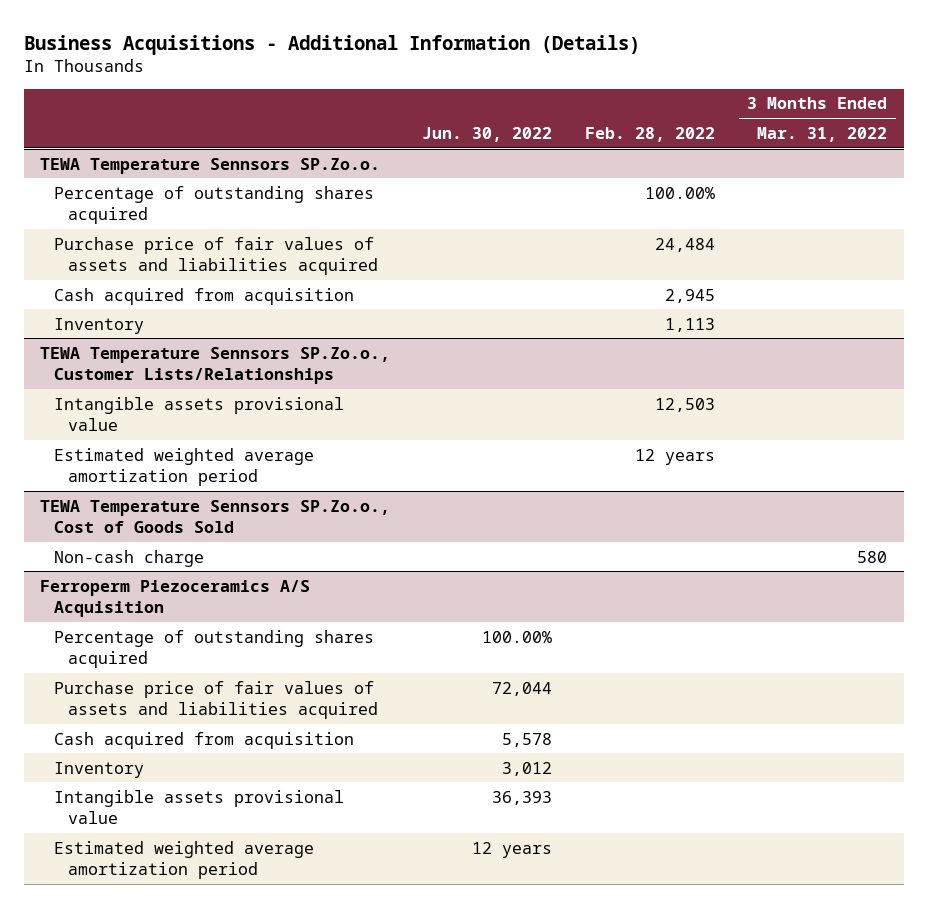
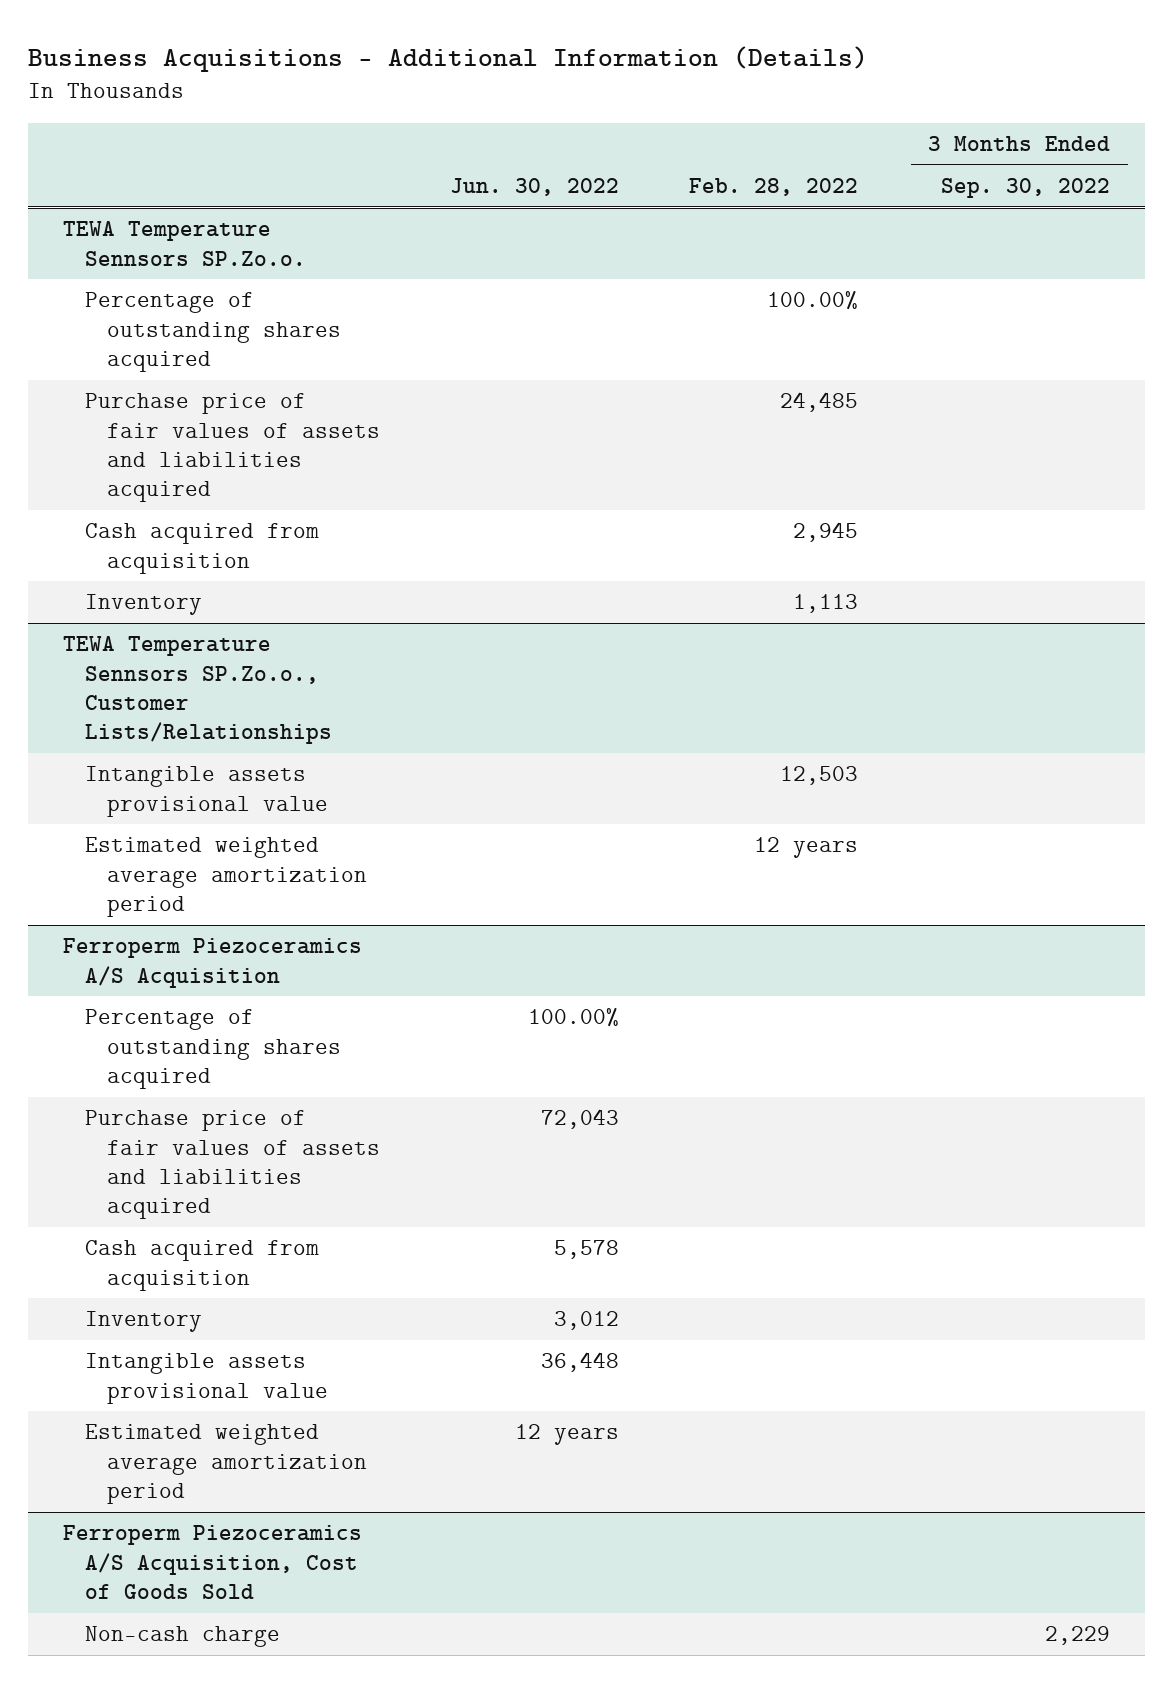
- | Jun. 30, 2022 | Feb. 28, 2022 | 3 Months Ended Mar. 31, 2022
+ | Jun. 30, 2022 | Feb. 28, 2022 | 3 Months Ended Sep. 30, 2022
@ TEWA Temperature Sennsors SP.Zo.o.
- Purchase price of fair values of assets and liabilities acquired | | 24,484 |
+ Purchase price of fair values of assets and liabilities acquired | | 24,485 |
- TEWA Temperature Sennsors SP.Zo.o., Cost of Goods Sold
- Non-cash charge | | | 580
@ Ferroperm Piezoceramics A/S Acquisition
- Purchase price of fair values of assets and liabilities acquired | 72,044 | |
+ Purchase price of fair values of assets and liabilities acquired | 72,043 | |
- Intangible assets provisional value | 36,393 | |
+ Intangible assets provisional value | 36,448 | |
+ Ferroperm Piezoceramics A/S Acquisition, Cost of Goods Sold
+ Non-cash charge | | | 2,229

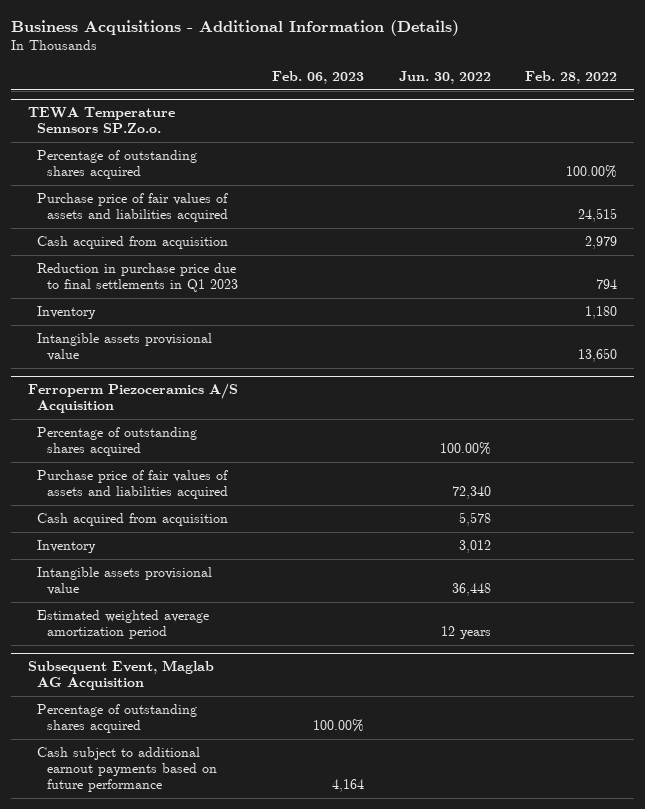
- | Jun. 30, 2022 | Feb. 28, 2022 | 3 Months Ended Sep. 30, 2022
+ | Feb. 06, 2023 | Jun. 30, 2022 | Feb. 28, 2022
@ TEWA Temperature Sennsors SP.Zo.o.
- Purchase price of fair values of assets and liabilities acquired | | 24,485 |
- Cash acquired from acquisition | | 2,945 |
- Inventory | | 1,113 |
- TEWA Temperature Sennsors SP.Zo.o., Customer Lists/Relationships
- Intangible assets provisional value | | 12,503 |
- Estimated weighted average amortization period | | 12 years |
@ TEWA Temperature Sennsors SP.Zo.o.
+ Purchase price of fair values of assets and liabilities acquired | | | 24,515
+ Cash acquired from acquisition | | | 2,979
+ Reduction in purchase price due to final settlements in Q1 2023 | | | 794
+ Inventory | | | 1,180
+ Intangible assets provisional value | | | 13,650
@ Ferroperm Piezoceramics A/S Acquisition
- Purchase price of fair values of assets and liabilities acquired | 72,043 | |
+ Purchase price of fair values of assets and liabilities acquired | | 72,340 |
- Ferroperm Piezoceramics A/S Acquisition, Cost of Goods Sold
- Non-cash charge | | | 2,229
+ Subsequent Event, Maglab AG Acquisition
+ Percentage of outstanding shares acquired | 100.00% | |
+ Cash subject to additional earnout payments based on future performance | 4,164 | |

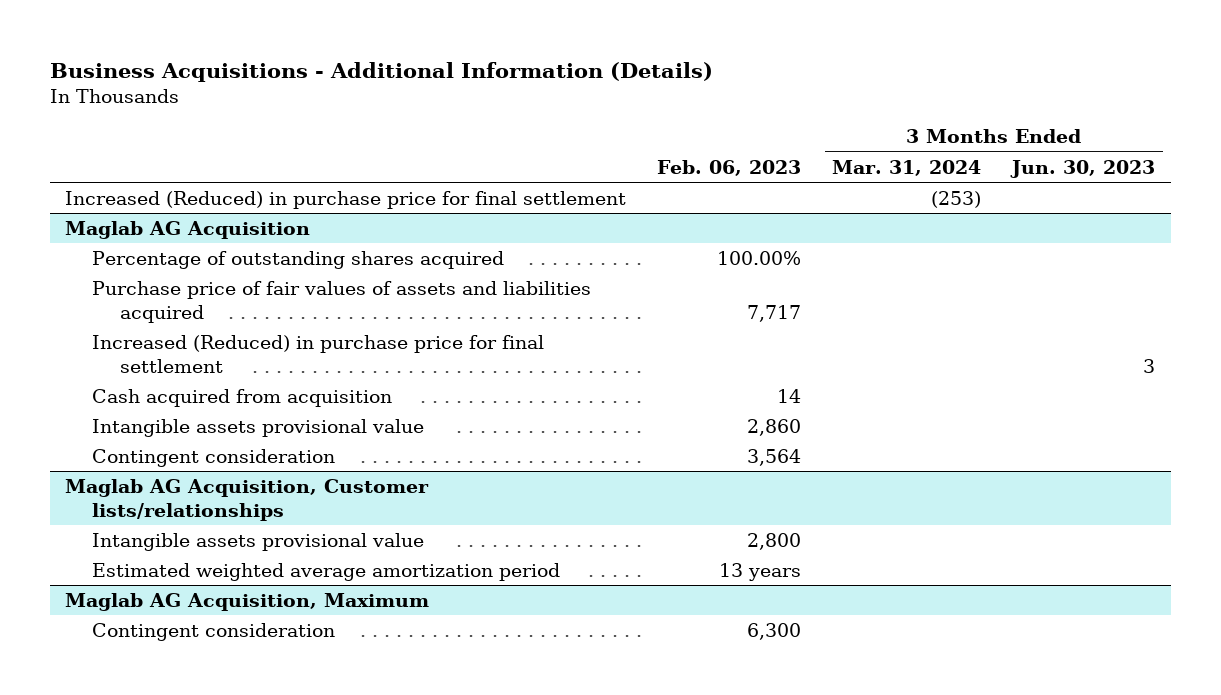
- | Feb. 06, 2023 | Jun. 30, 2022 | Feb. 28, 2022
+ | Feb. 06, 2023 | 3 Months Ended Mar. 31, 2024 | 3 Months Ended Jun. 30, 2023
- TEWA Temperature Sennsors SP.Zo.o.
- Percentage of outstanding shares acquired | | | 100.00%
- Purchase price of fair values of assets and liabilities acquired | | | 24,515
- Cash acquired from acquisition | | | 2,979
- Reduction in purchase price due to final settlements in Q1 2023 | | | 794
- Inventory | | | 1,180
- Intangible assets provisional value | | | 13,650
- Ferroperm Piezoceramics A/S Acquisition
- Percentage of outstanding shares acquired | | 100.00% |
- Purchase price of fair values of assets and liabilities acquired | | 72,340 |
- Cash acquired from acquisition | | 5,578 |
- Inventory | | 3,012 |
- Intangible assets provisional value | | 36,448 |
- Estimated weighted average amortization period | | 12 years |
- Subsequent Event, Maglab AG Acquisition
+ Increased (Reduced) in purchase price for final settlement | | (253) |
+ Maglab AG Acquisition
- Cash subject to additional earnout payments based on future performance | 4,164 | |
+ Purchase price of fair values of assets and liabilities acquired | 7,717 | |
+ Increased (Reduced) in purchase price for final settlement | | | 3
+ Cash acquired from acquisition | 14 | |
+ Intangible assets provisional value | 2,860 | |
+ Contingent consideration | 3,564 | |
+ Maglab AG Acquisition, Customer lists/relationships
+ Intangible assets provisional value | 2,800 | |
+ Estimated weighted average amortization period | 13 years | |
+ Maglab AG Acquisition, Maximum
+ Contingent consideration | 6,300 | |

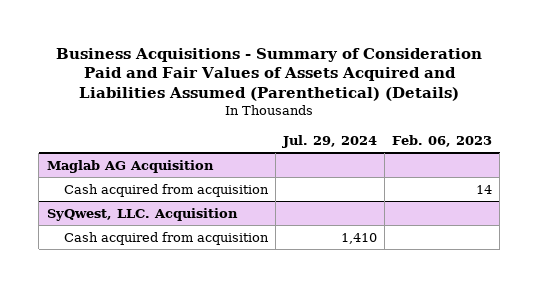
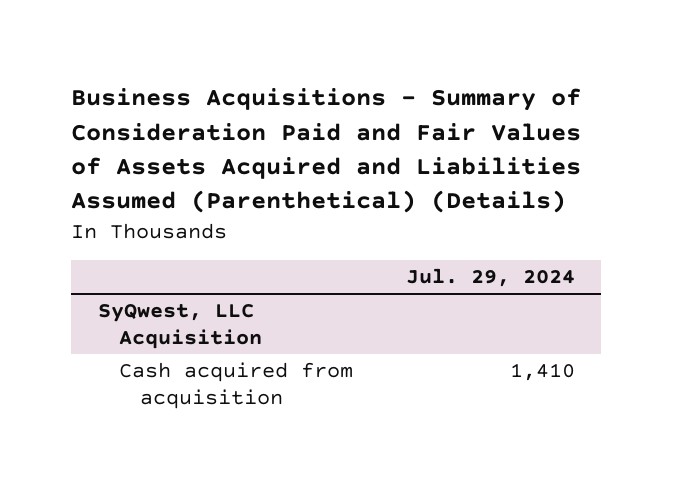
- | Jul. 29, 2024 | Feb. 06, 2023
+ | Jul. 29, 2024
- Maglab AG Acquisition
- Cash acquired from acquisition | | 14
- SyQwest, LLC. Acquisition
+ SyQwest, LLC Acquisition

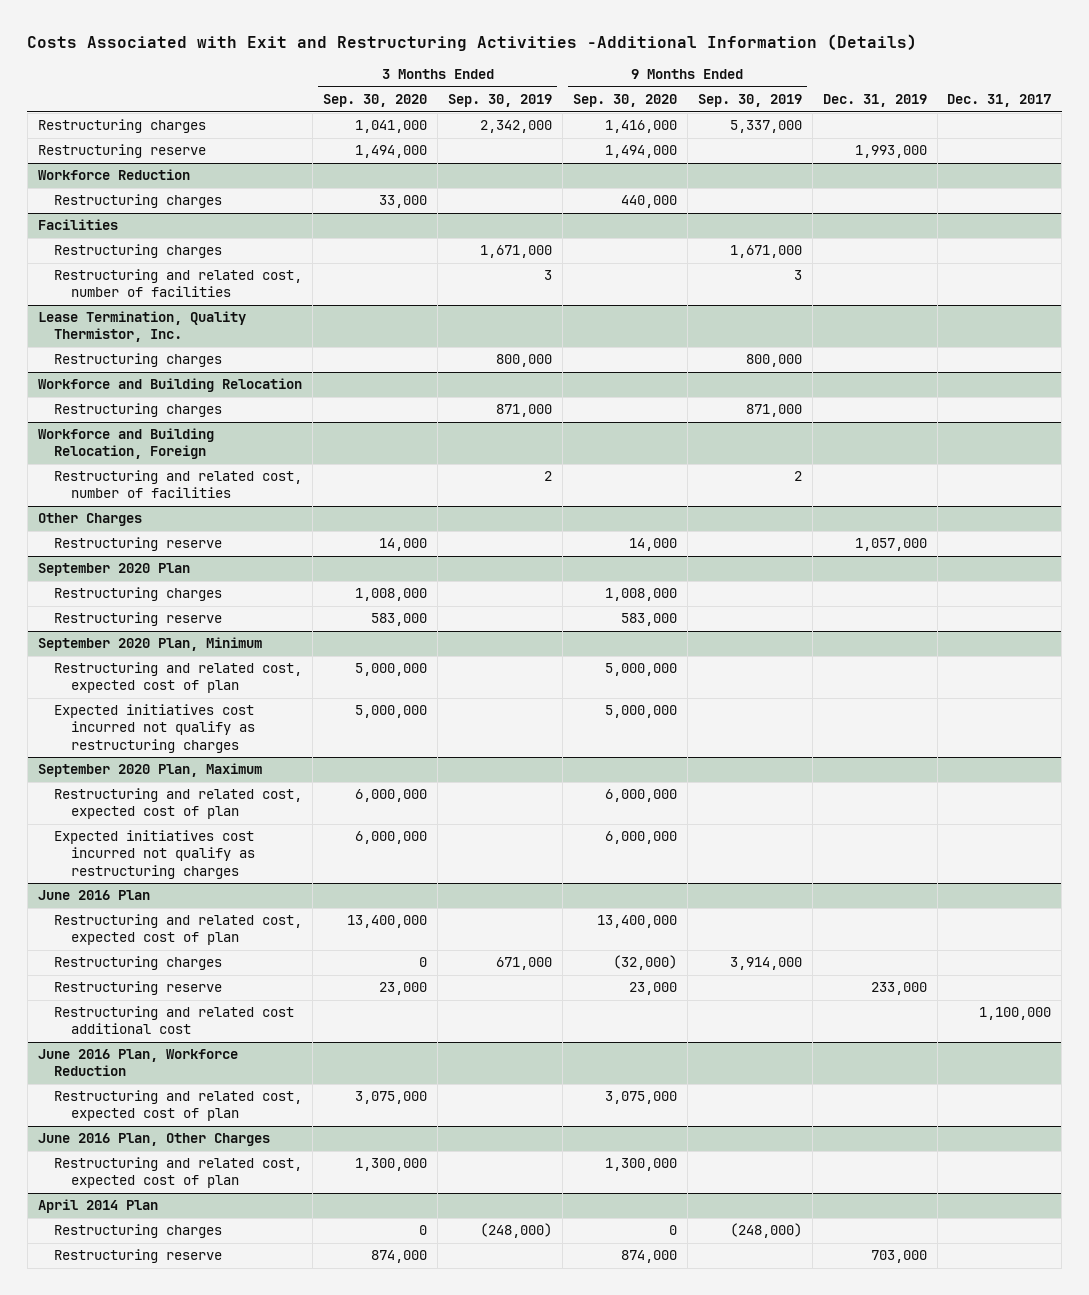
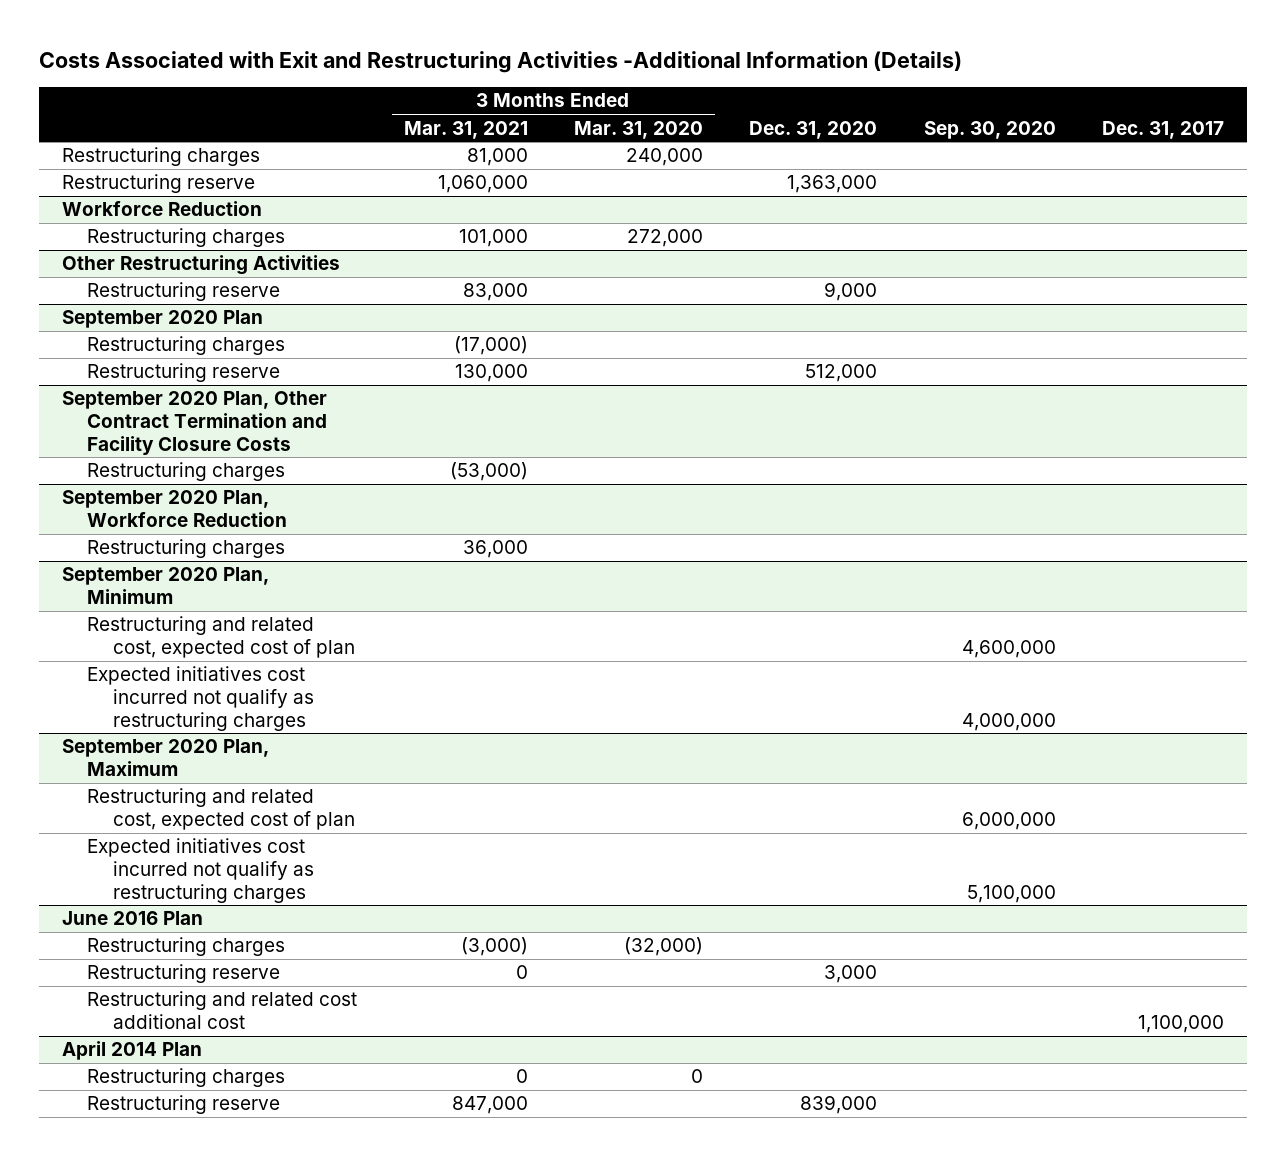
- | 3 Months Ended Sep. 30, 2020 | 3 Months Ended Sep. 30, 2019 | 9 Months Ended Sep. 30, 2020 | 9 Months Ended Sep. 30, 2019 | Dec. 31, 2019 | Dec. 31, 2017
+ | 3 Months Ended Mar. 31, 2021 | 3 Months Ended Mar. 31, 2020 | Dec. 31, 2020 | Sep. 30, 2020 | Dec. 31, 2017
- Facilities
- Restructuring charges | | 1,671,000 | | 1,671,000 | |
- Restructuring and related cost, number of facilities | | 3 | | 3 | |
- Lease Termination, Quality Thermistor, Inc.
- Restructuring charges | | 800,000 | | 800,000 | |
- Workforce and Building Relocation
- Restructuring charges | | 871,000 | | 871,000 | |
- Workforce and Building Relocation, Foreign
- Restructuring and related cost, number of facilities | | 2 | | 2 | |
- Other Charges
+ Other Restructuring Activities
+ September 2020 Plan, Other Contract Termination and Facility Closure Costs
+ Restructuring charges | (53,000) | | | |
+ September 2020 Plan, Workforce Reduction
+ Restructuring charges | 36,000 | | | |
@ June 2016 Plan
- Restructuring and related cost, expected cost of plan | 13,400,000 | | 13,400,000 | | |
- June 2016 Plan, Workforce Reduction
- Restructuring and related cost, expected cost of plan | 3,075,000 | | 3,075,000 | | |
- June 2016 Plan, Other Charges
- Restructuring and related cost, expected cost of plan | 1,300,000 | | 1,300,000 | | |

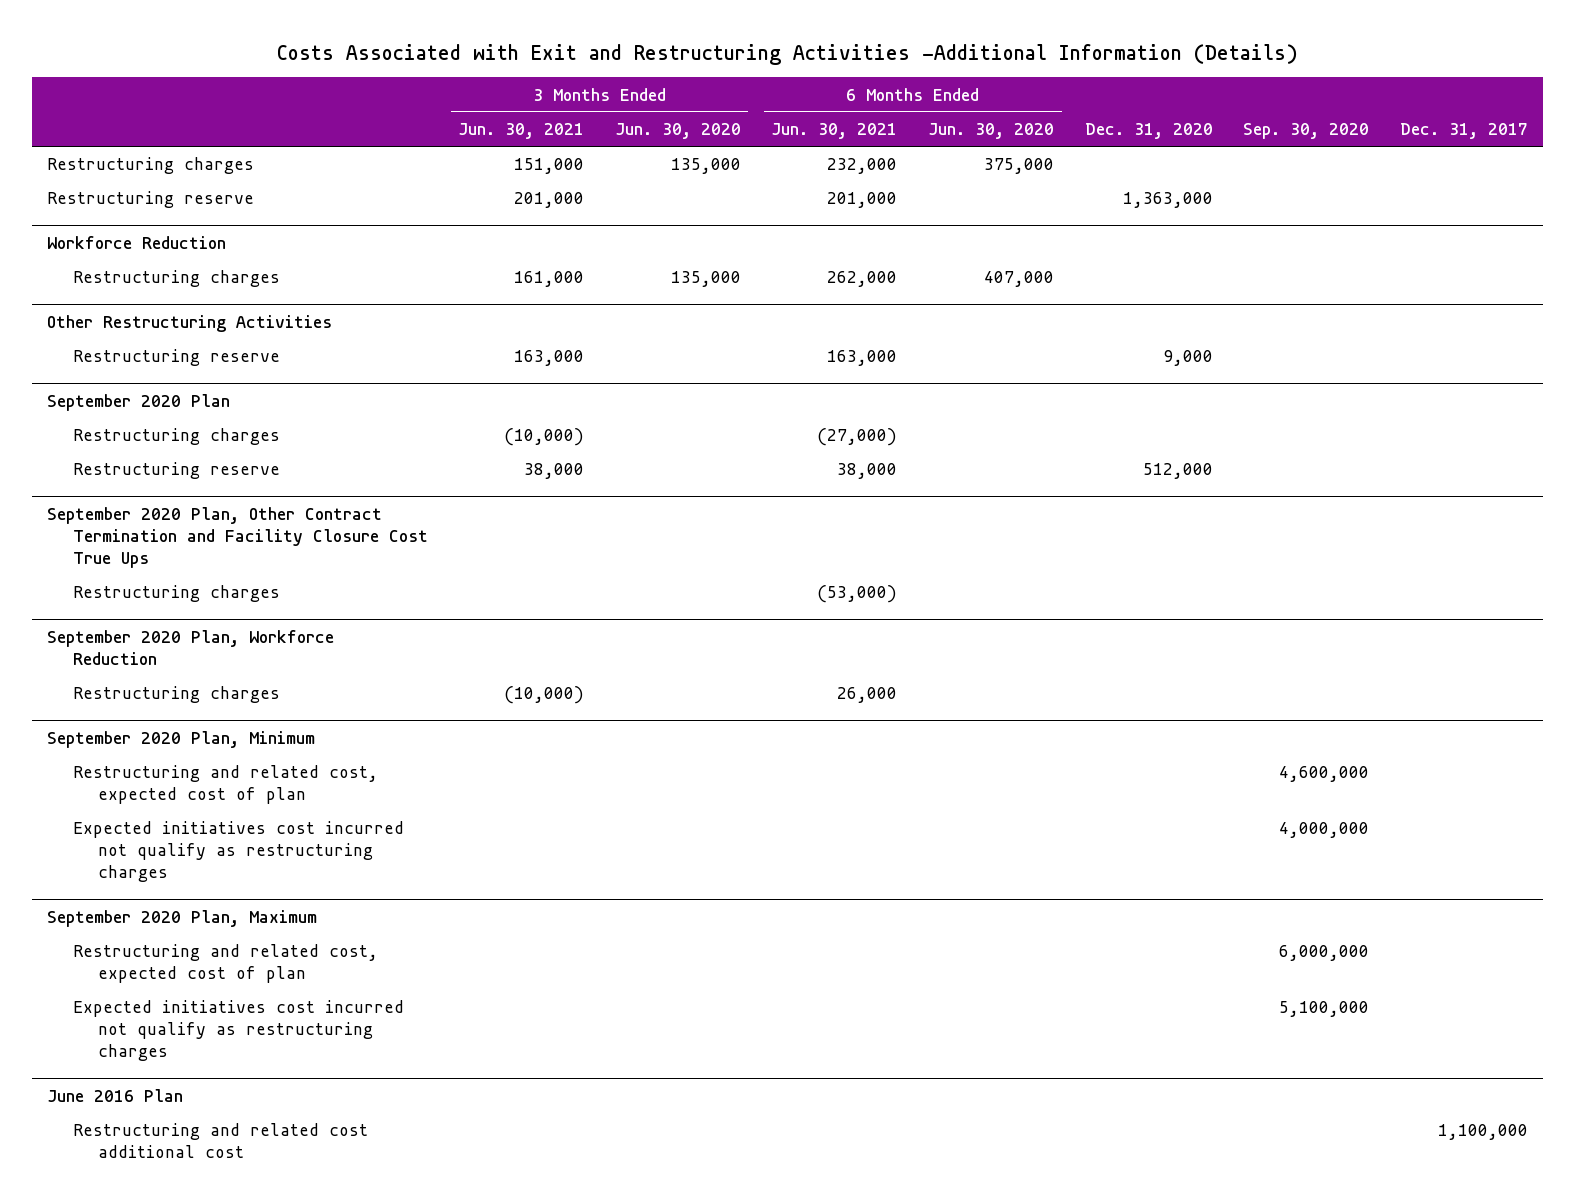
- | 3 Months Ended Mar. 31, 2021 | 3 Months Ended Mar. 31, 2020 | Dec. 31, 2020 | Sep. 30, 2020 | Dec. 31, 2017
+ | 3 Months Ended Jun. 30, 2021 | 3 Months Ended Jun. 30, 2020 | 6 Months Ended Jun. 30, 2021 | 6 Months Ended Jun. 30, 2020 | Dec. 31, 2020 | Sep. 30, 2020 | Dec. 31, 2017
- September 2020 Plan, Other Contract Termination and Facility Closure Costs
+ September 2020 Plan, Other Contract Termination and Facility Closure Cost True Ups
@ June 2016 Plan
- Restructuring charges | (3,000) | (32,000) | | |
- Restructuring reserve | 0 | | 3,000 | |
- April 2014 Plan
- Restructuring charges | 0 | 0 | | |
- Restructuring reserve | 847,000 | | 839,000 | |

